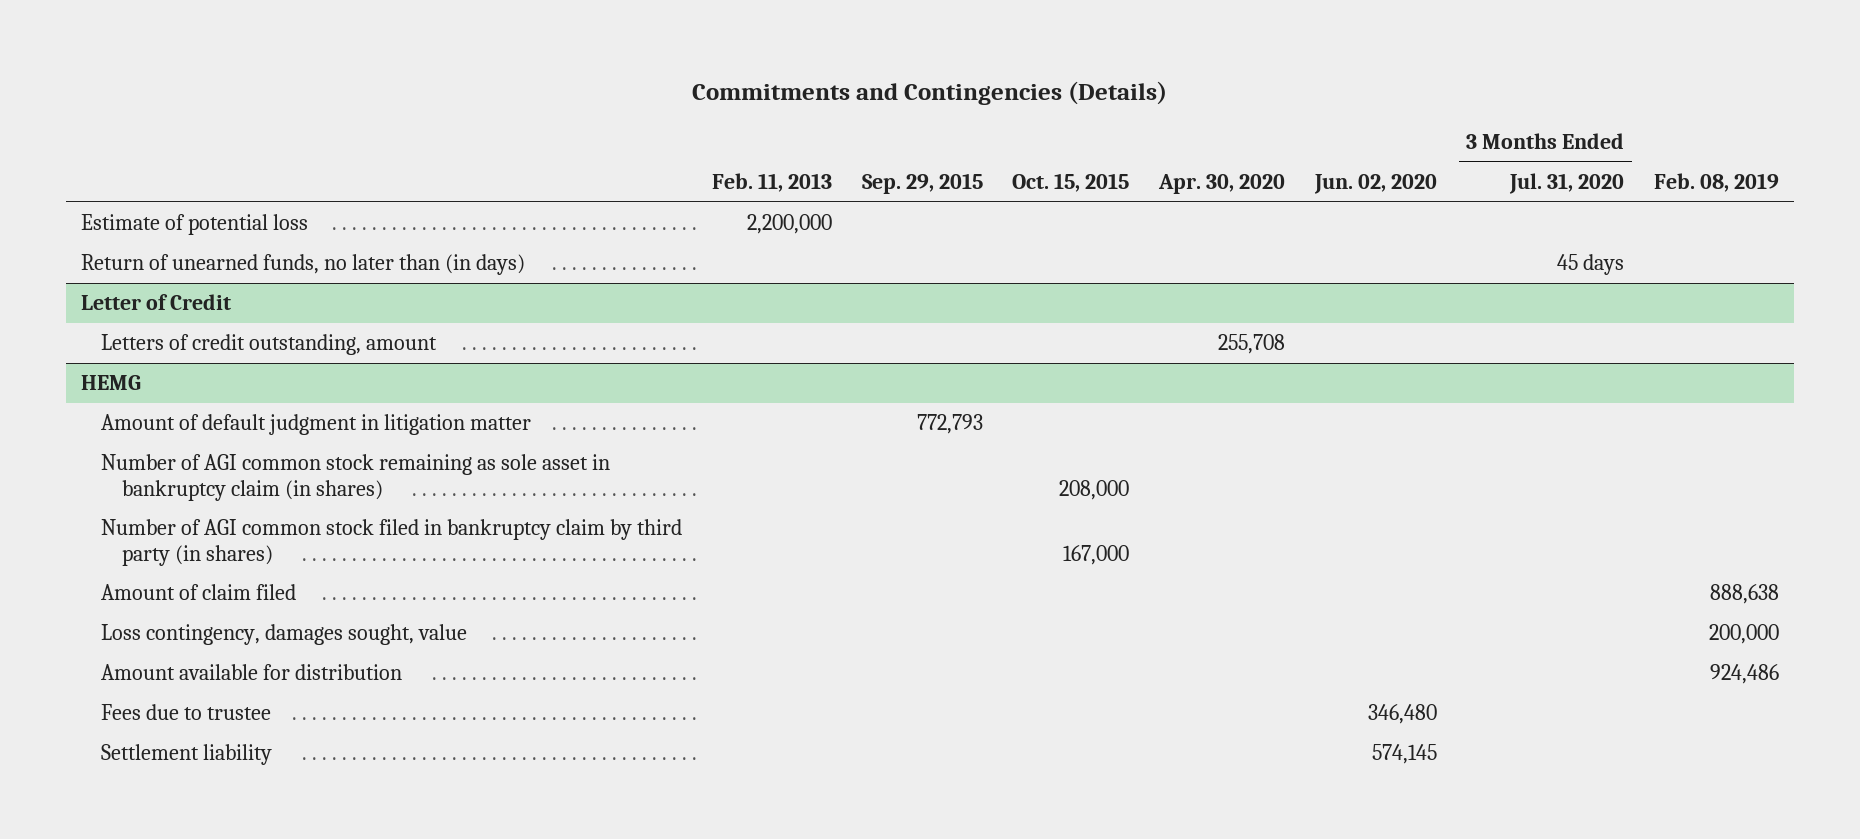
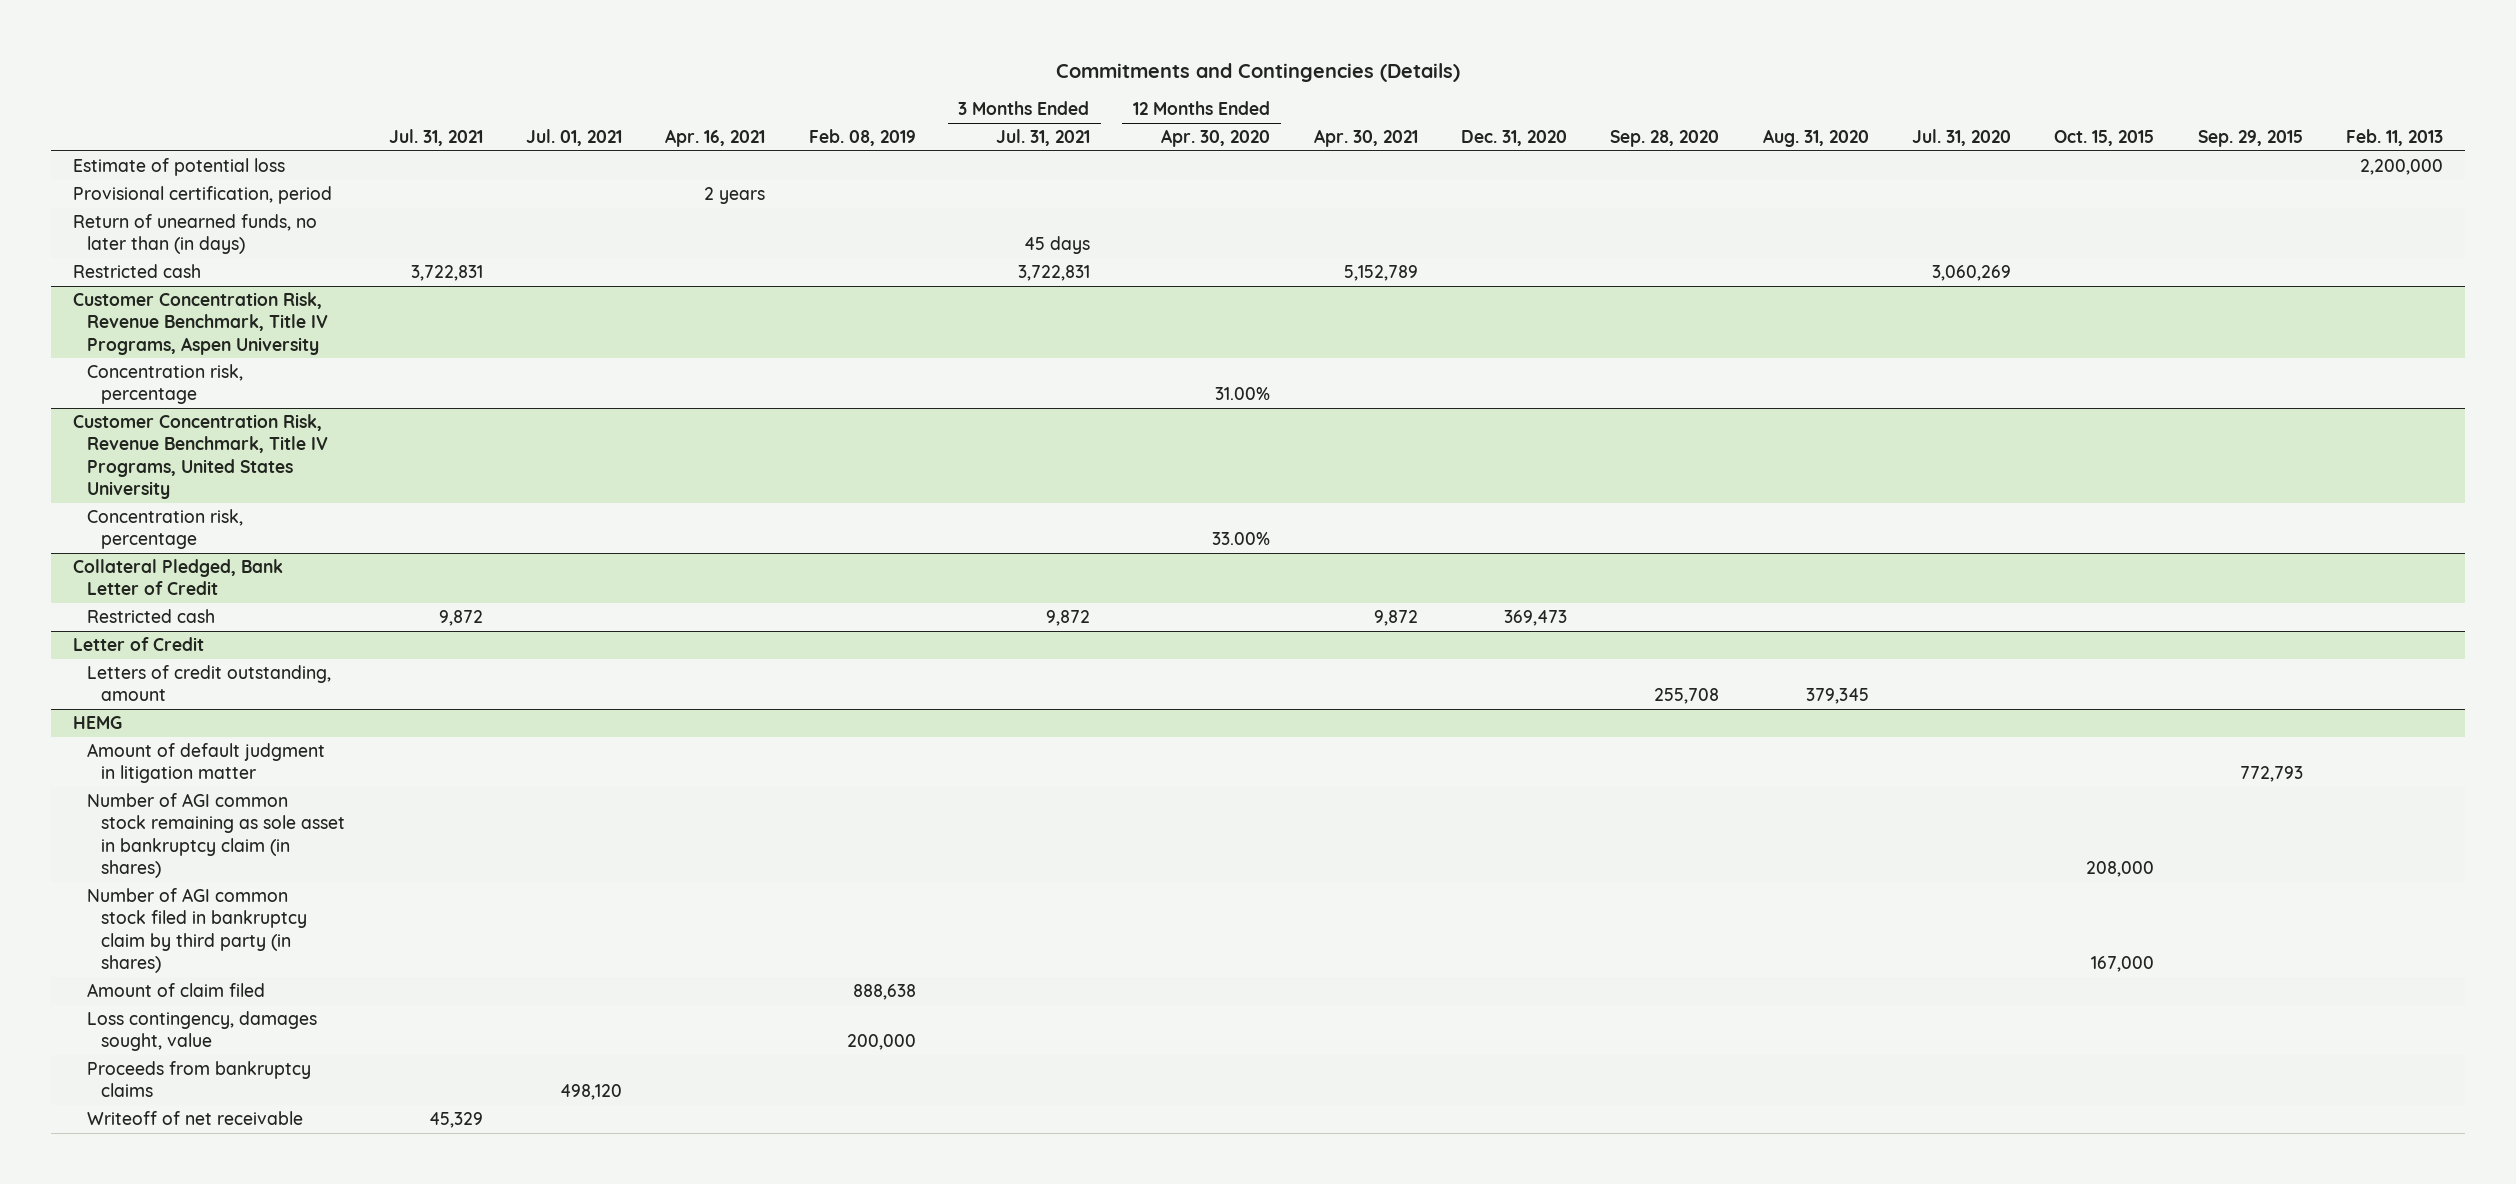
- | Feb. 11, 2013 | Sep. 29, 2015 | Oct. 15, 2015 | Apr. 30, 2020 | Jun. 02, 2020 | 3 Months Ended Jul. 31, 2020 | Feb. 08, 2019
+ | Jul. 31, 2021 | Jul. 01, 2021 | Apr. 16, 2021 | Feb. 08, 2019 | 3 Months Ended Jul. 31, 2021 | 12 Months Ended Apr. 30, 2020 | Apr. 30, 2021 | Dec. 31, 2020 | Sep. 28, 2020 | Aug. 31, 2020 | Jul. 31, 2020 | Oct. 15, 2015 | Sep. 29, 2015 | Feb. 11, 2013
+ Provisional certification, period | | | 2 years | | | | | | | | | | |
+ Restricted cash | 3,722,831 | | | | 3,722,831 | | 5,152,789 | | | | 3,060,269 | | |
+ Customer Concentration Risk, Revenue Benchmark, Title IV Programs, Aspen University
+ Concentration risk, percentage | | | | | | 31.00% | | | | | | | |
+ Customer Concentration Risk, Revenue Benchmark, Title IV Programs, United States University
+ Concentration risk, percentage | | | | | | 33.00% | | | | | | | |
+ Collateral Pledged, Bank Letter of Credit
+ Restricted cash | 9,872 | | | | 9,872 | | 9,872 | 369,473 | | | | | |
@ HEMG
- Amount available for distribution | | | | | | | 924,486
- Fees due to trustee | | | | | 346,480 | |
- Settlement liability | | | | | 574,145 | |
+ Proceeds from bankruptcy claims | | 498,120 | | | | | | | | | | | |
+ Writeoff of net receivable | 45,329 | | | | | | | | | | | | |

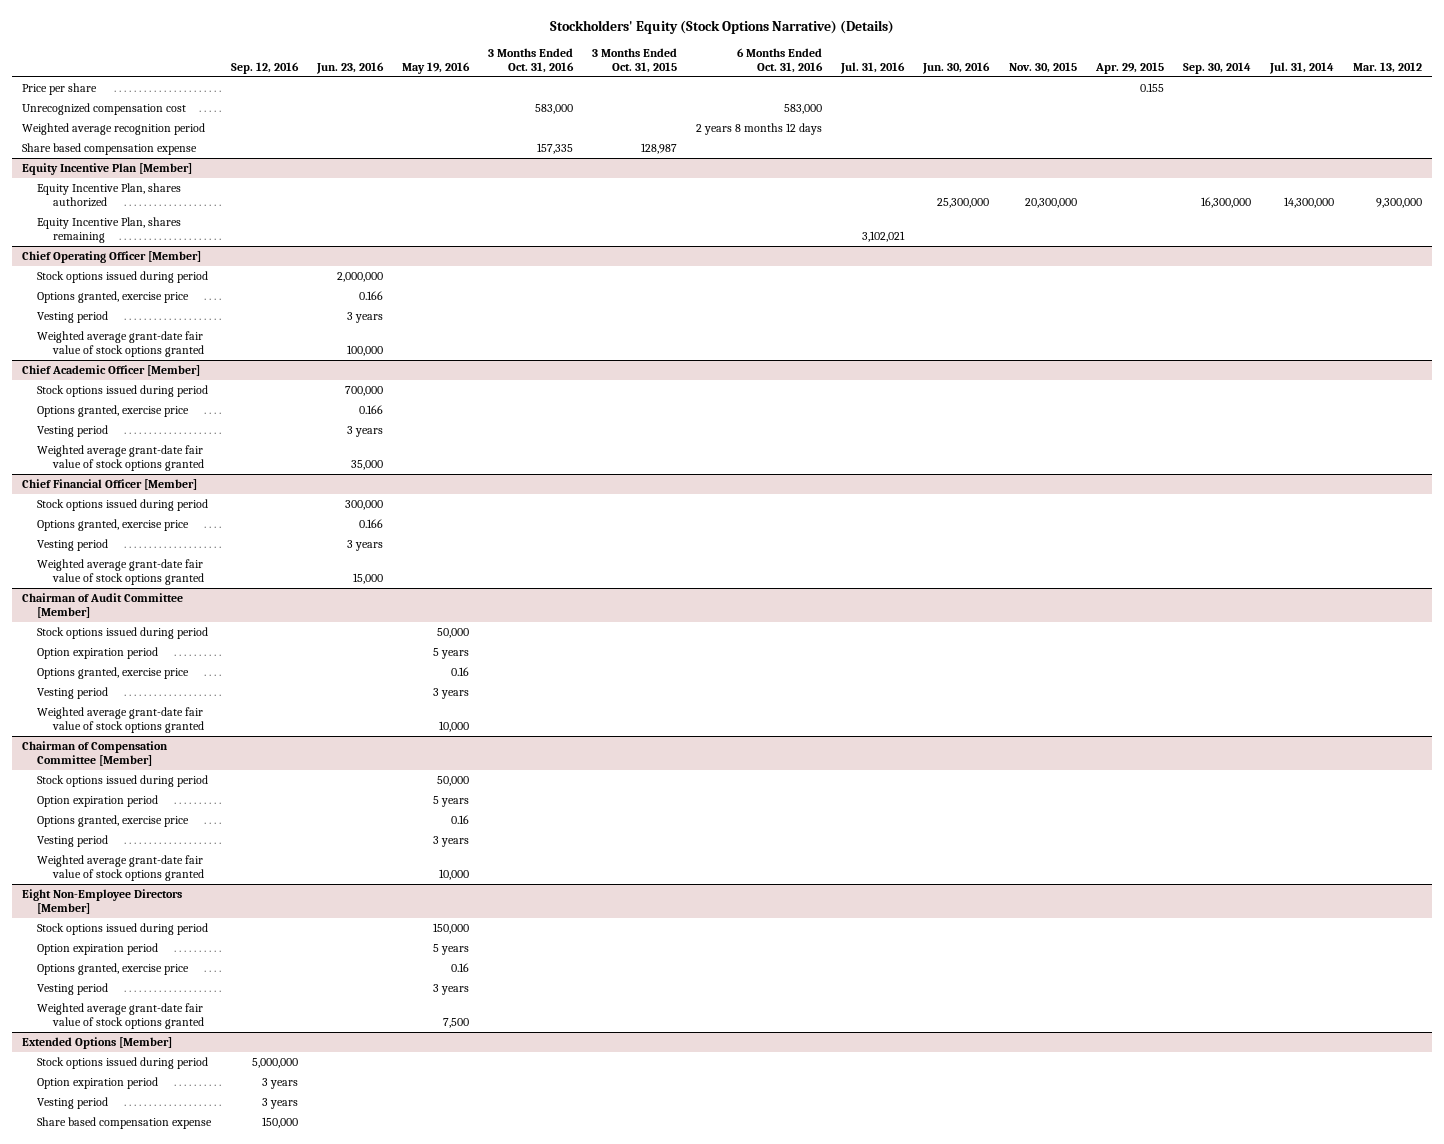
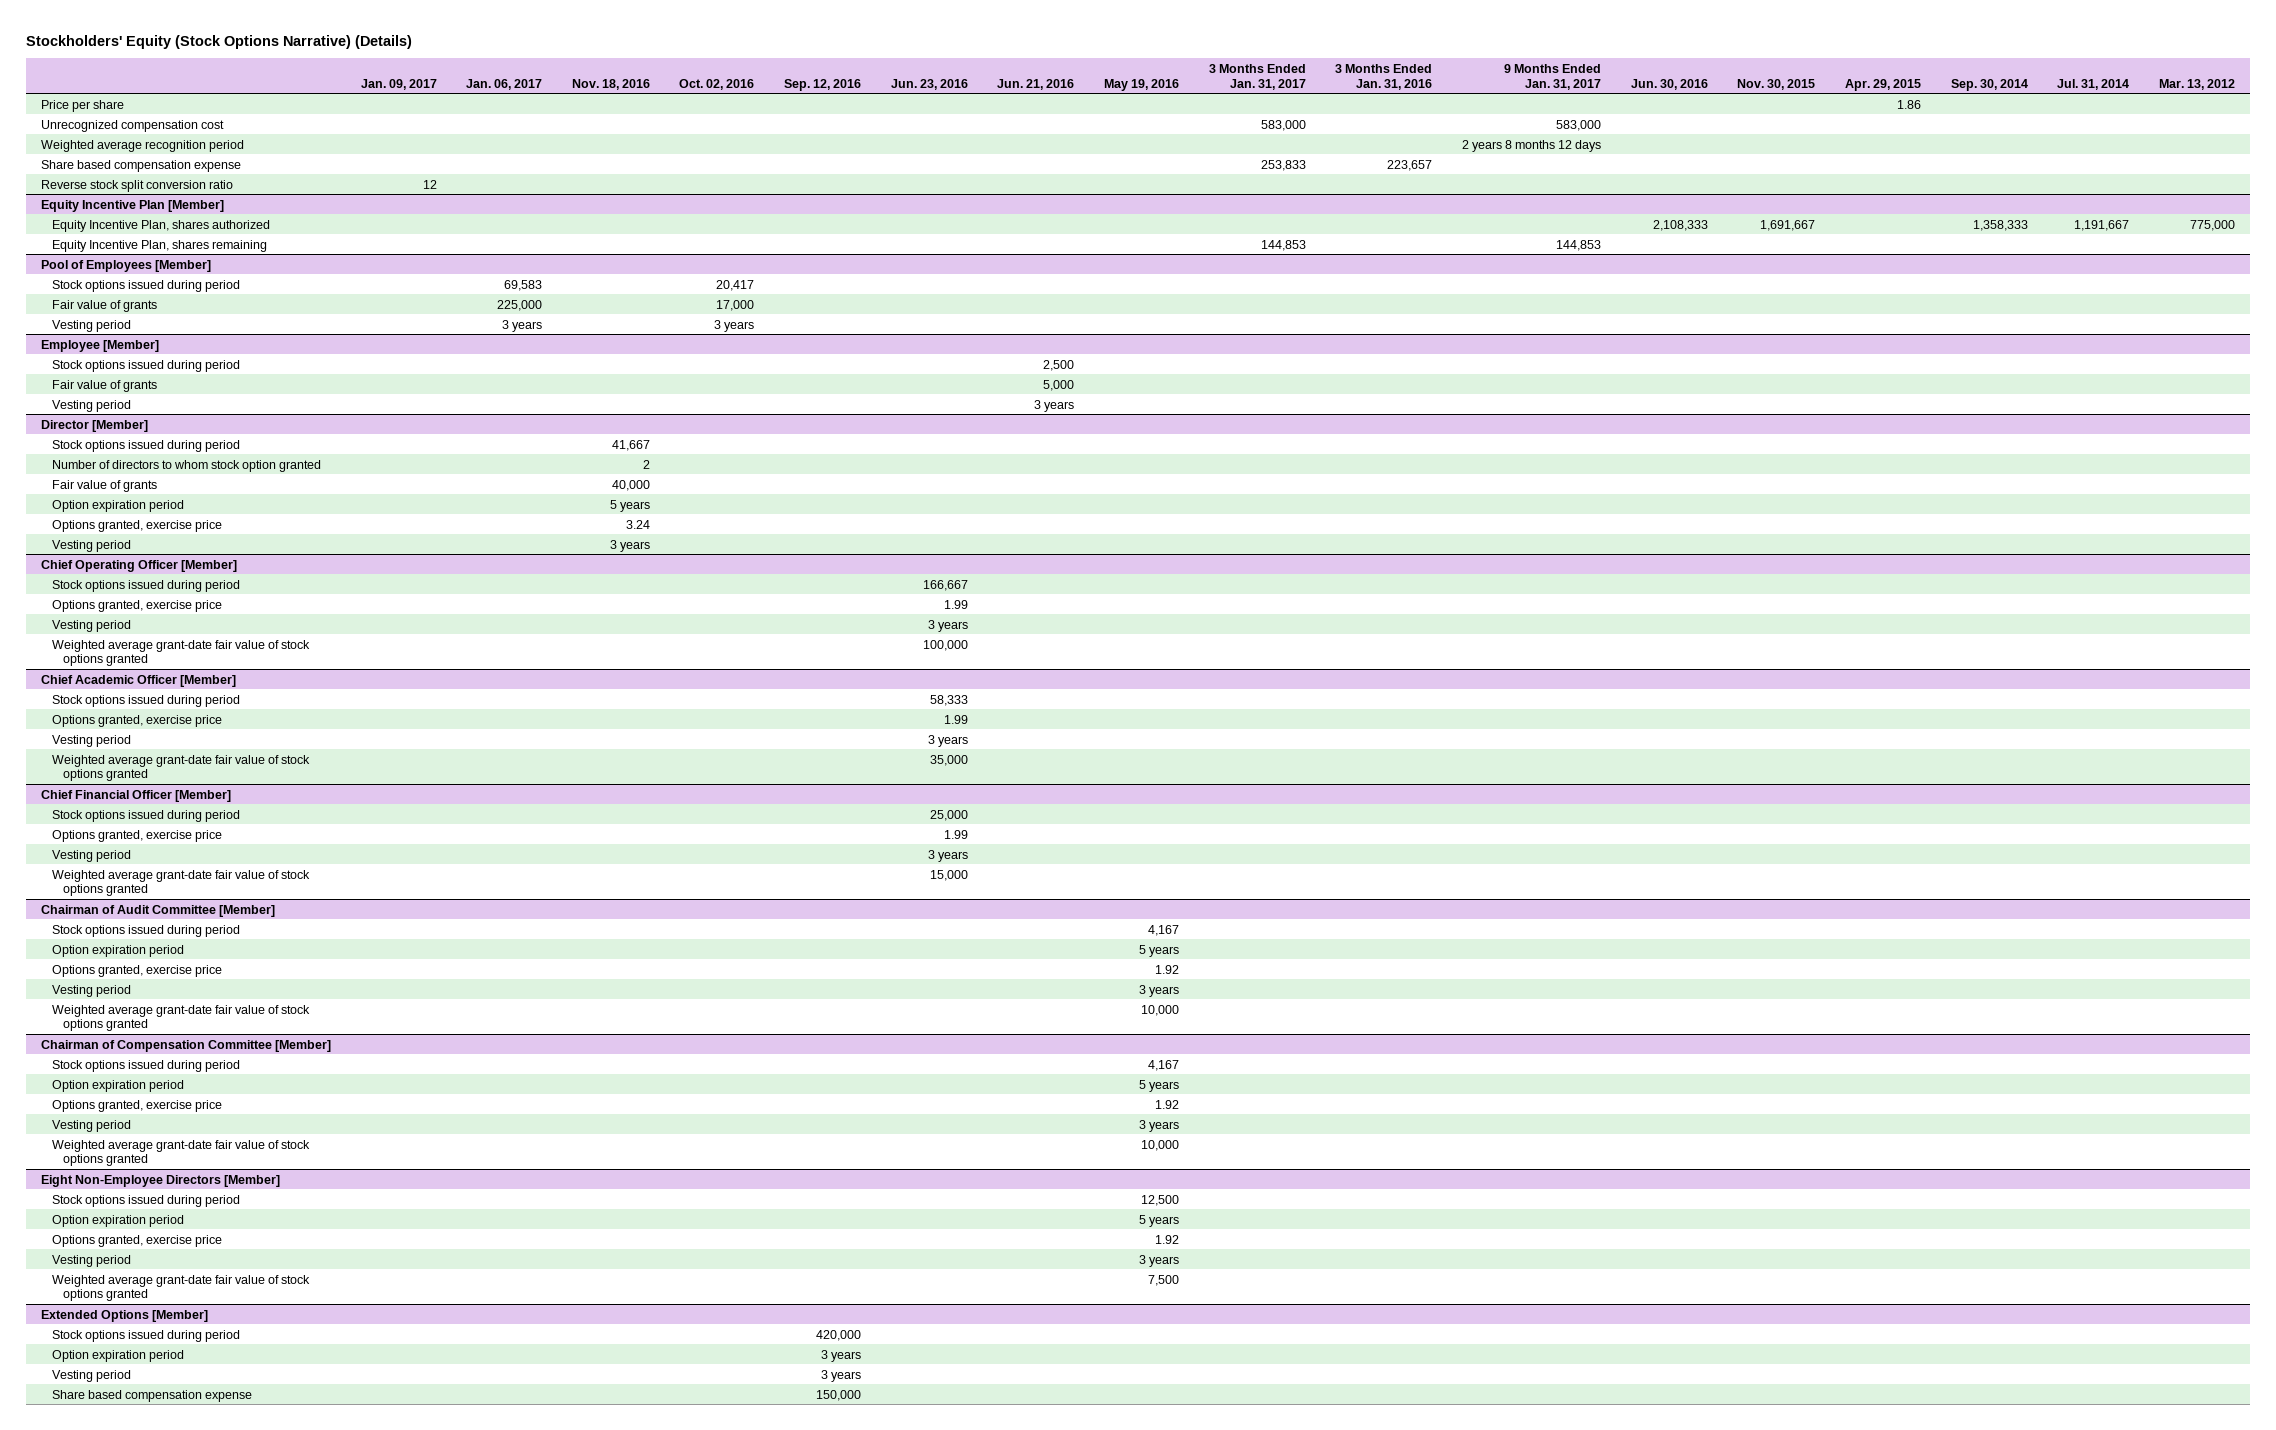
- | Sep. 12, 2016 | Jun. 23, 2016 | May 19, 2016 | 3 Months Ended Oct. 31, 2016 | 3 Months Ended Oct. 31, 2015 | 6 Months Ended Oct. 31, 2016 | Jul. 31, 2016 | Jun. 30, 2016 | Nov. 30, 2015 | Apr. 29, 2015 | Sep. 30, 2014 | Jul. 31, 2014 | Mar. 13, 2012
+ | Jan. 09, 2017 | Jan. 06, 2017 | Nov. 18, 2016 | Oct. 02, 2016 | Sep. 12, 2016 | Jun. 23, 2016 | Jun. 21, 2016 | May 19, 2016 | 3 Months Ended Jan. 31, 2017 | 3 Months Ended Jan. 31, 2016 | 9 Months Ended Jan. 31, 2017 | Jun. 30, 2016 | Nov. 30, 2015 | Apr. 29, 2015 | Sep. 30, 2014 | Jul. 31, 2014 | Mar. 13, 2012
- Price per share | | | | | | | | | | 0.155 | | |
+ Price per share | | | | | | | | | | | | | | 1.86 | | |
+ Reverse stock split conversion ratio | 12 | | | | | | | | | | | | | | | |
@ Equity Incentive Plan [Member]
- Equity Incentive Plan, shares authorized | | | | | | | | 25,300,000 | 20,300,000 | | 16,300,000 | 14,300,000 | 9,300,000
+ Equity Incentive Plan, shares authorized | | | | | | | | | | | | 2,108,333 | 1,691,667 | | 1,358,333 | 1,191,667 | 775,000
+ Pool of Employees [Member]
+ Stock options issued during period | | 69,583 | | 20,417 | | | | | | | | | | | | |
+ Fair value of grants | | 225,000 | | 17,000 | | | | | | | | | | | | |
+ Vesting period | | 3 years | | 3 years | | | | | | | | | | | | |
+ Employee [Member]
+ Stock options issued during period | | | | | | | 2,500 | | | | | | | | | |
+ Fair value of grants | | | | | | | 5,000 | | | | | | | | | |
+ Vesting period | | | | | | | 3 years | | | | | | | | | |
+ Director [Member]
+ Stock options issued during period | | | 41,667 | | | | | | | | | | | | | |
+ Number of directors to whom stock option granted | | | 2 | | | | | | | | | | | | | |
+ Fair value of grants | | | 40,000 | | | | | | | | | | | | | |
+ Option expiration period | | | 5 years | | | | | | | | | | | | | |
+ Options granted, exercise price | | | 3.24 | | | | | | | | | | | | | |
+ Vesting period | | | 3 years | | | | | | | | | | | | | |
@ Chief Operating Officer [Member]
- Stock options issued during period | | 2,000,000 | | | | | | | | | | |
- Options granted, exercise price | | 0.166 | | | | | | | | | | |
+ Stock options issued during period | | | | | | 166,667 | | | | | | | | | | |
+ Options granted, exercise price | | | | | | 1.99 | | | | | | | | | | |
@ Chief Academic Officer [Member]
- Stock options issued during period | | 700,000 | | | | | | | | | | |
- Options granted, exercise price | | 0.166 | | | | | | | | | | |
+ Stock options issued during period | | | | | | 58,333 | | | | | | | | | | |
+ Options granted, exercise price | | | | | | 1.99 | | | | | | | | | | |
@ Chief Financial Officer [Member]
- Stock options issued during period | | 300,000 | | | | | | | | | | |
- Options granted, exercise price | | 0.166 | | | | | | | | | | |
+ Stock options issued during period | | | | | | 25,000 | | | | | | | | | | |
+ Options granted, exercise price | | | | | | 1.99 | | | | | | | | | | |
@ Chairman of Audit Committee [Member]
- Stock options issued during period | | | 50,000 | | | | | | | | | |
+ Stock options issued during period | | | | | | | | 4,167 | | | | | | | | |
- Options granted, exercise price | | | 0.16 | | | | | | | | | |
+ Options granted, exercise price | | | | | | | | 1.92 | | | | | | | | |
@ Chairman of Compensation Committee [Member]
- Stock options issued during period | | | 50,000 | | | | | | | | | |
+ Stock options issued during period | | | | | | | | 4,167 | | | | | | | | |
- Options granted, exercise price | | | 0.16 | | | | | | | | | |
+ Options granted, exercise price | | | | | | | | 1.92 | | | | | | | | |
@ Eight Non-Employee Directors [Member]
- Stock options issued during period | | | 150,000 | | | | | | | | | |
+ Stock options issued during period | | | | | | | | 12,500 | | | | | | | | |
- Options granted, exercise price | | | 0.16 | | | | | | | | | |
+ Options granted, exercise price | | | | | | | | 1.92 | | | | | | | | |
@ Extended Options [Member]
- Stock options issued during period | 5,000,000 | | | | | | | | | | | |
+ Stock options issued during period | | | | | 420,000 | | | | | | | | | | | |

